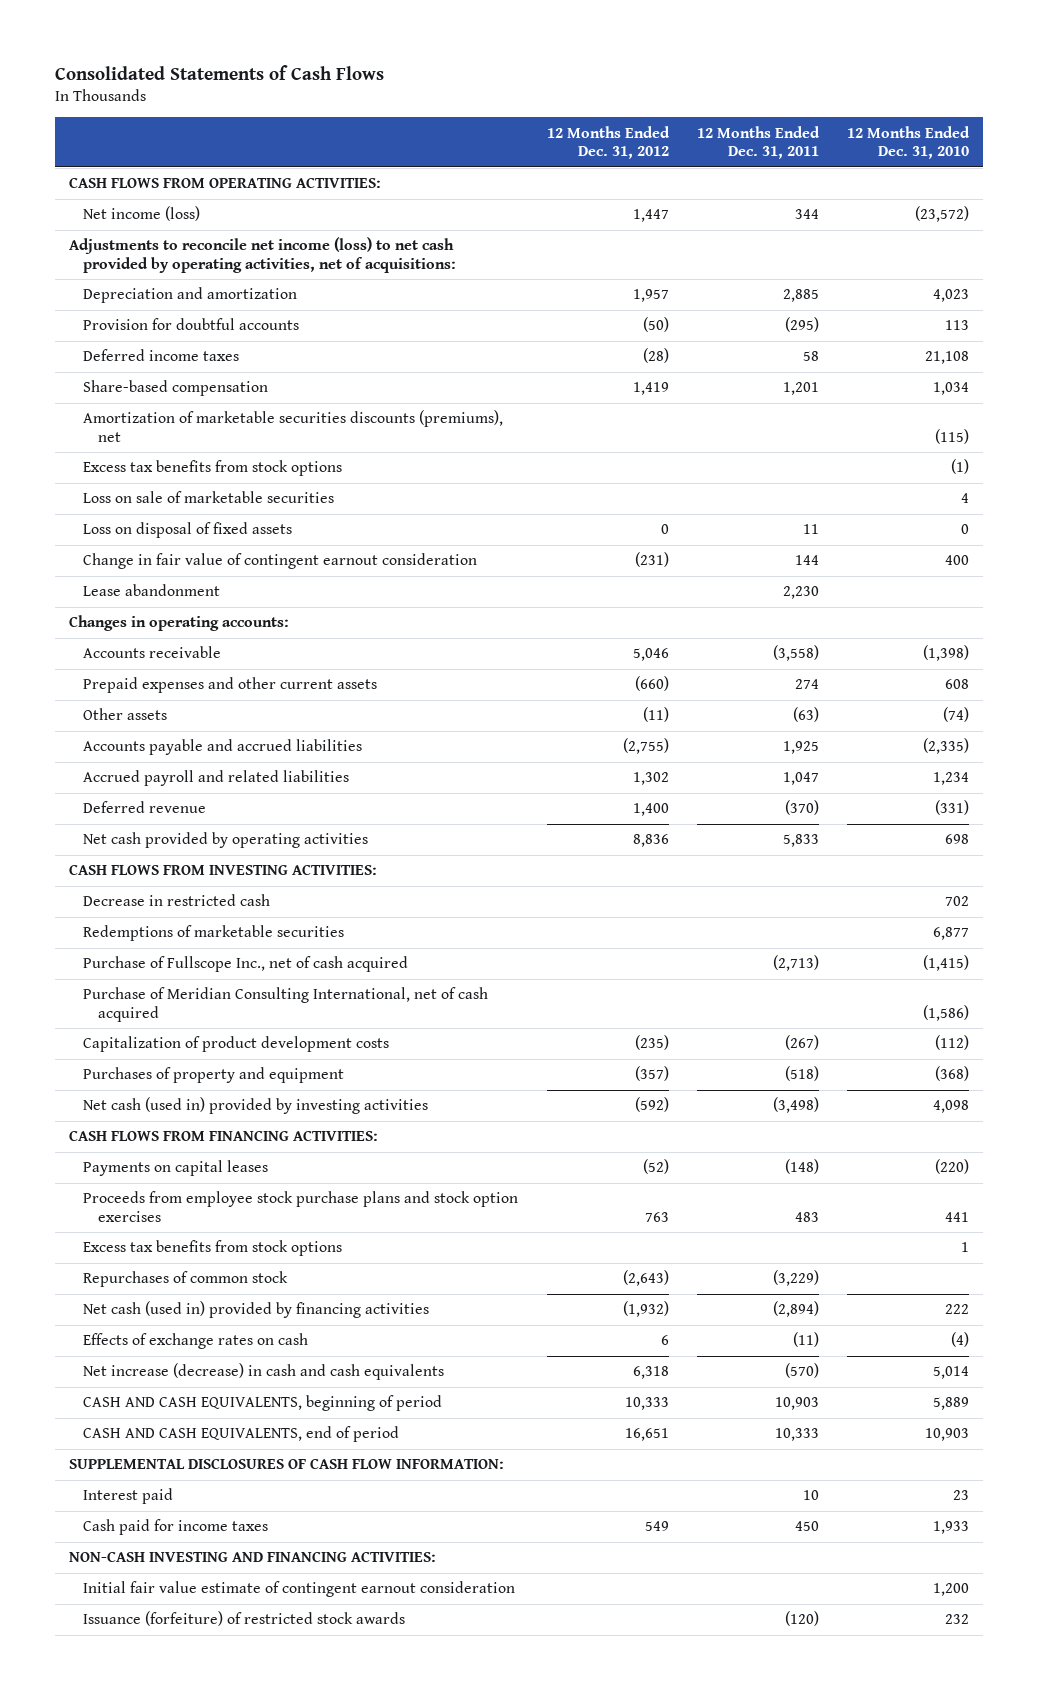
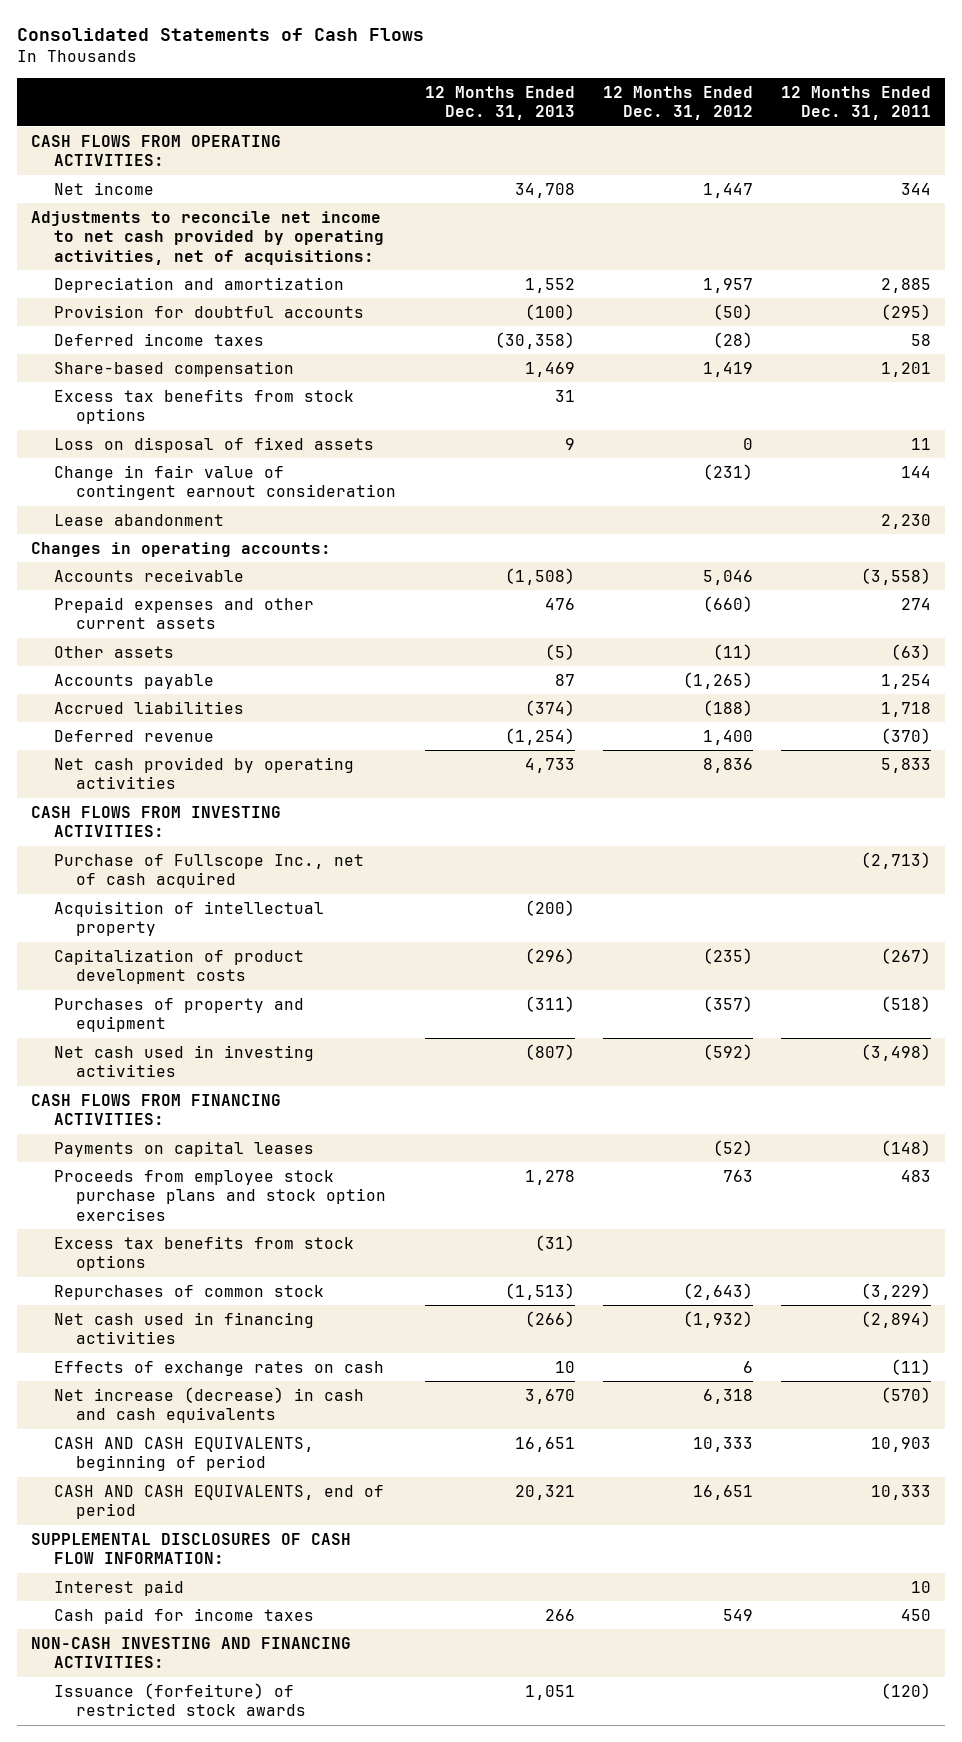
- | 12 Months Ended Dec. 31, 2012 | 12 Months Ended Dec. 31, 2011 | 12 Months Ended Dec. 31, 2010
+ | 12 Months Ended Dec. 31, 2013 | 12 Months Ended Dec. 31, 2012 | 12 Months Ended Dec. 31, 2011
- Net income (loss) | 1,447 | 344 | (23,572)
- Adjustments to reconcile net income (loss) to net cash provided by operating activities, net of acquisitions:
+ Net income | 34,708 | 1,447 | 344
+ Adjustments to reconcile net income to net cash provided by operating activities, net of acquisitions:
- Amortization of marketable securities discounts (premiums), net | | | (115)
- Loss on sale of marketable securities | | | 4
- Accounts payable and accrued liabilities | (2,755) | 1,925 | (2,335)
- Accrued payroll and related liabilities | 1,302 | 1,047 | 1,234
+ Accounts payable | 87 | (1,265) | 1,254
+ Accrued liabilities | (374) | (188) | 1,718
- Decrease in restricted cash | | | 702
- Redemptions of marketable securities | | | 6,877
- Purchase of Meridian Consulting International, net of cash acquired | | | (1,586)
+ Acquisition of intellectual property | (200) | |
- Net cash (used in) provided by investing activities | (592) | (3,498) | 4,098
+ Net cash used in investing activities | (807) | (592) | (3,498)
- Net cash (used in) provided by financing activities | (1,932) | (2,894) | 222
+ Net cash used in financing activities | (266) | (1,932) | (2,894)
- Initial fair value estimate of contingent earnout consideration | | | 1,200

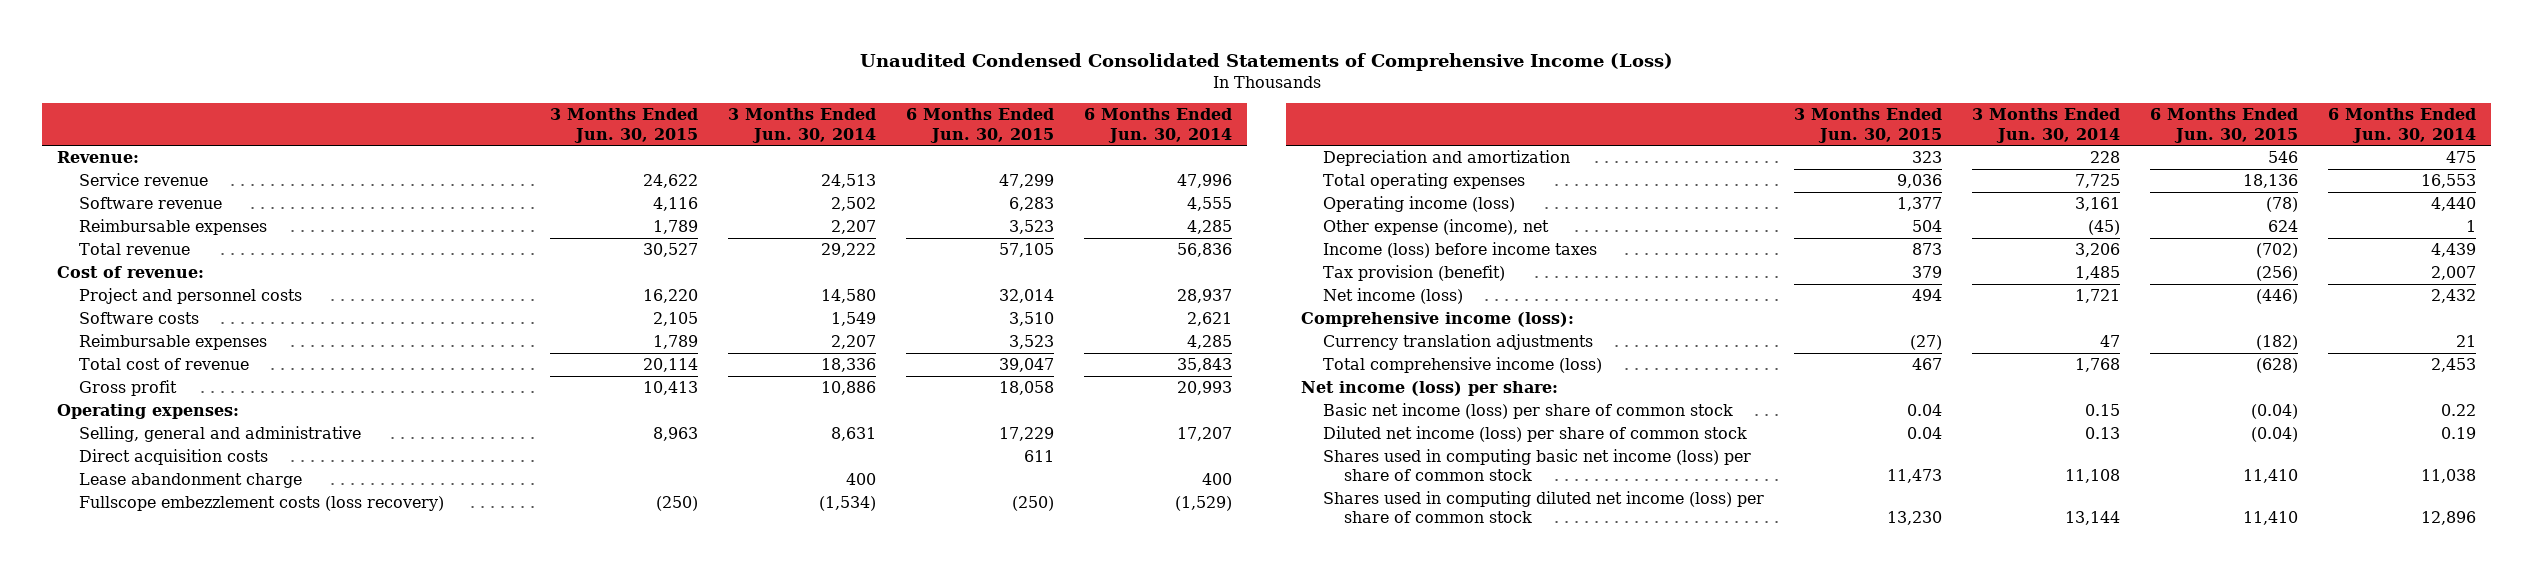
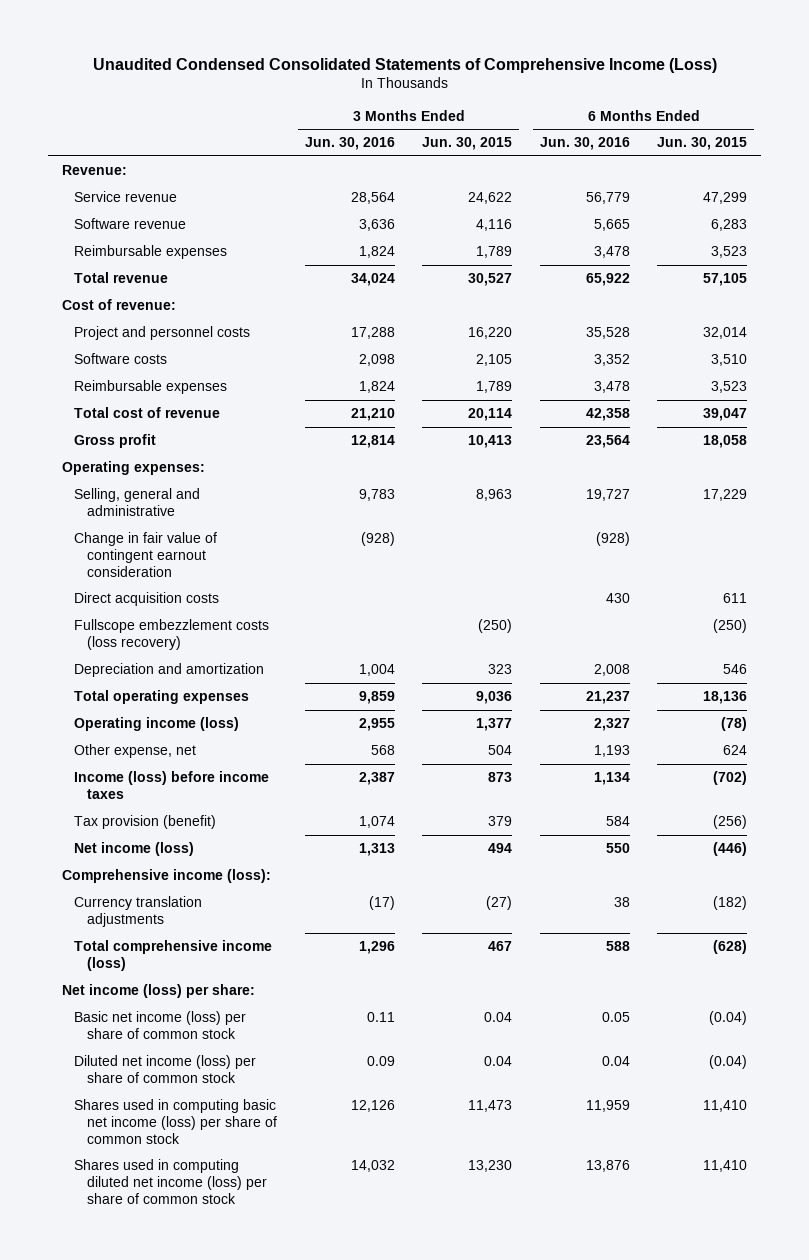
- | 3 Months Ended Jun. 30, 2015 | 3 Months Ended Jun. 30, 2014 | 6 Months Ended Jun. 30, 2015 | 6 Months Ended Jun. 30, 2014
+ | 3 Months Ended Jun. 30, 2016 | 3 Months Ended Jun. 30, 2015 | 6 Months Ended Jun. 30, 2016 | 6 Months Ended Jun. 30, 2015
+ Change in fair value of contingent earnout consideration | (928) | | (928) |
- Lease abandonment charge | | 400 | | 400
- Other expense (income), net | 504 | (45) | 624 | 1
+ Other expense, net | 568 | 504 | 1,193 | 624

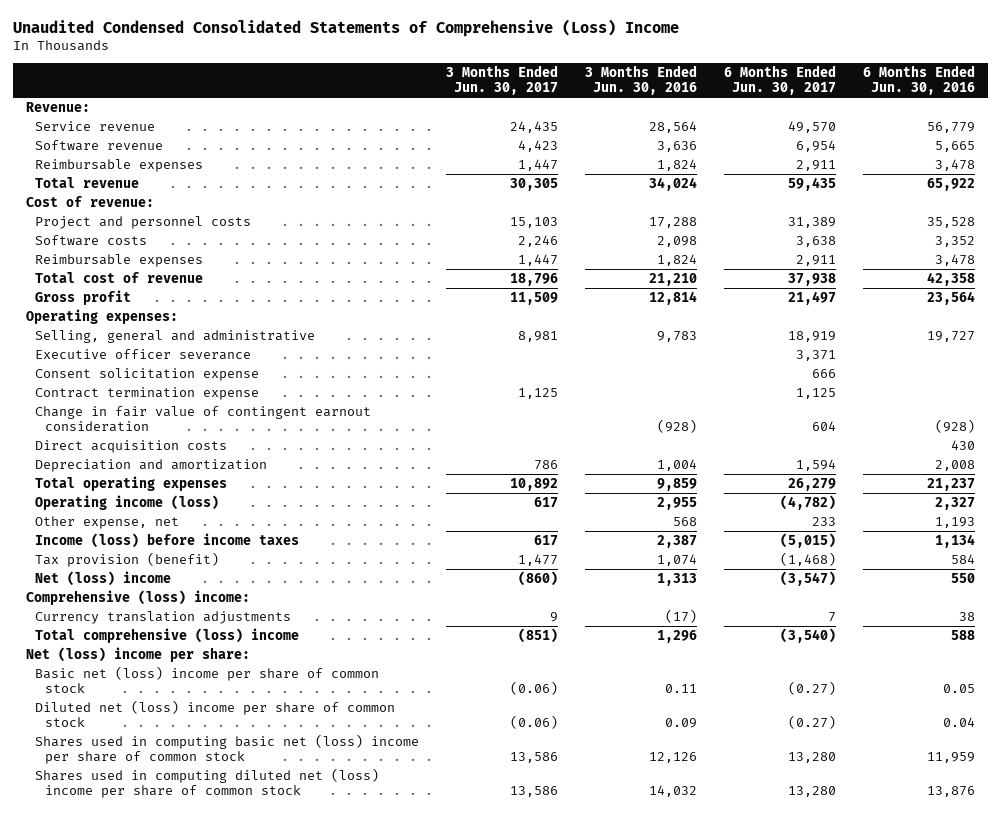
- Unaudited Condensed Consolidated Statements of Comprehensive Income (Loss)
+ Unaudited Condensed Consolidated Statements of Comprehensive (Loss) Income
- | 3 Months Ended Jun. 30, 2016 | 3 Months Ended Jun. 30, 2015 | 6 Months Ended Jun. 30, 2016 | 6 Months Ended Jun. 30, 2015
+ | 3 Months Ended Jun. 30, 2017 | 3 Months Ended Jun. 30, 2016 | 6 Months Ended Jun. 30, 2017 | 6 Months Ended Jun. 30, 2016
+ Executive officer severance | | | 3,371 |
+ Consent solicitation expense | | | 666 |
+ Contract termination expense | 1,125 | | 1,125 |
- Fullscope embezzlement costs (loss recovery) | | (250) | | (250)
- Net income (loss) | 1,313 | 494 | 550 | (446)
- Comprehensive income (loss):
+ Net (loss) income | (860) | 1,313 | (3,547) | 550
+ Comprehensive (loss) income:
- Total comprehensive income (loss) | 1,296 | 467 | 588 | (628)
- Net income (loss) per share:
- Basic net income (loss) per share of common stock | 0.11 | 0.04 | 0.05 | (0.04)
- Diluted net income (loss) per share of common stock | 0.09 | 0.04 | 0.04 | (0.04)
- Shares used in computing basic net income (loss) per share of common stock | 12,126 | 11,473 | 11,959 | 11,410
- Shares used in computing diluted net income (loss) per share of common stock | 14,032 | 13,230 | 13,876 | 11,410
+ Total comprehensive (loss) income | (851) | 1,296 | (3,540) | 588
+ Net (loss) income per share:
+ Basic net (loss) income per share of common stock | (0.06) | 0.11 | (0.27) | 0.05
+ Diluted net (loss) income per share of common stock | (0.06) | 0.09 | (0.27) | 0.04
+ Shares used in computing basic net (loss) income per share of common stock | 13,586 | 12,126 | 13,280 | 11,959
+ Shares used in computing diluted net (loss) income per share of common stock | 13,586 | 14,032 | 13,280 | 13,876

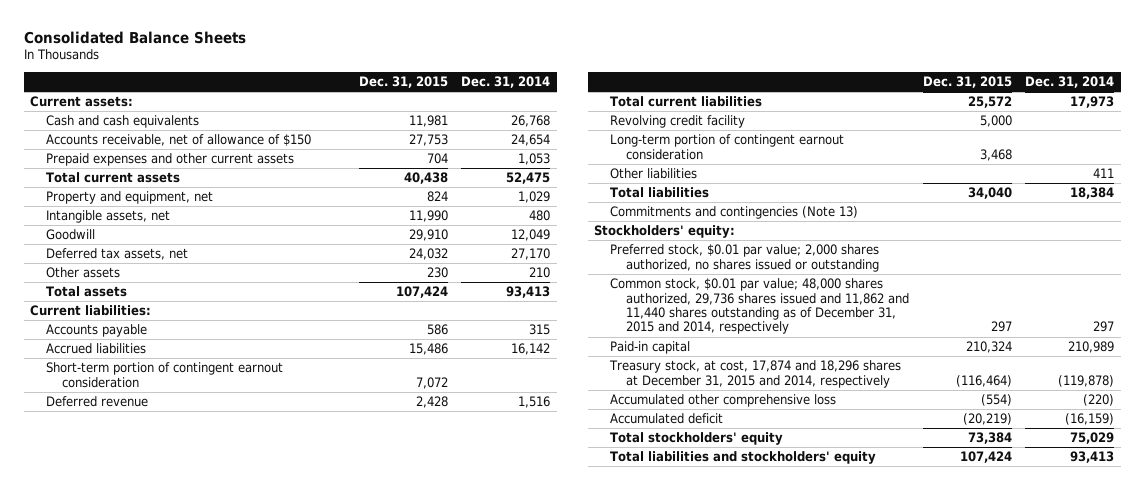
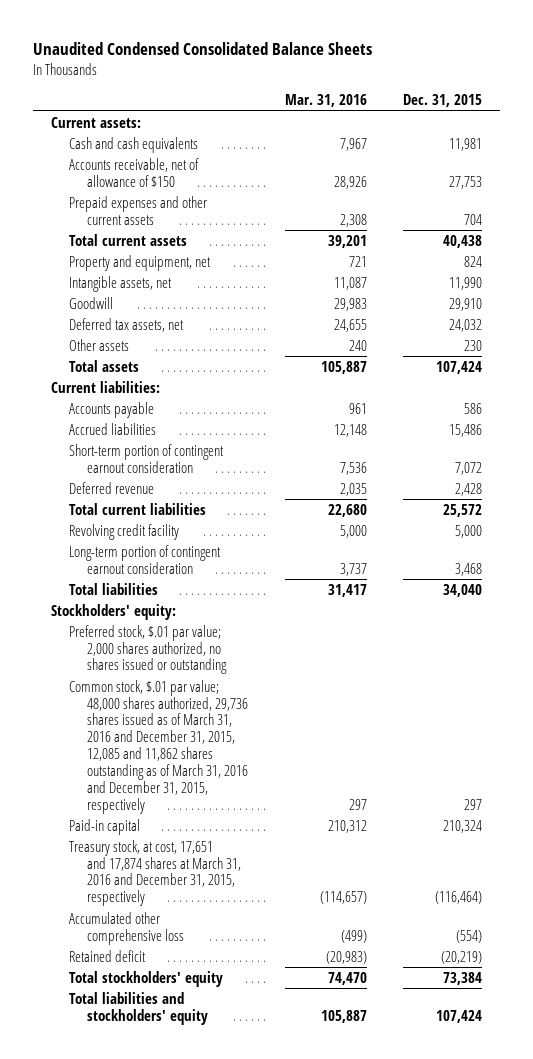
- Consolidated Balance Sheets
+ Unaudited Condensed Consolidated Balance Sheets
- | Dec. 31, 2015 | Dec. 31, 2014
+ | Mar. 31, 2016 | Dec. 31, 2015
- Other liabilities | | 411
- Commitments and contingencies (Note 13)
- Preferred stock, $0.01 par value; 2,000 shares authorized, no shares issued or outstanding
- Common stock, $0.01 par value; 48,000 shares authorized, 29,736 shares issued and 11,862 and 11,440 shares outstanding as of December 31, 2015 and 2014, respectively | 297 | 297
+ Preferred stock, $.01 par value; 2,000 shares authorized, no shares issued or outstanding
+ Common stock, $.01 par value; 48,000 shares authorized, 29,736 shares issued as of March 31, 2016 and December 31, 2015, 12,085 and 11,862 shares outstanding as of March 31, 2016 and December 31, 2015, respectively | 297 | 297
- Treasury stock, at cost, 17,874 and 18,296 shares at December 31, 2015 and 2014, respectively | (116,464) | (119,878)
+ Treasury stock, at cost, 17,651 and 17,874 shares at March 31, 2016 and December 31, 2015, respectively | (114,657) | (116,464)
- Accumulated deficit | (20,219) | (16,159)
+ Retained deficit | (20,983) | (20,219)

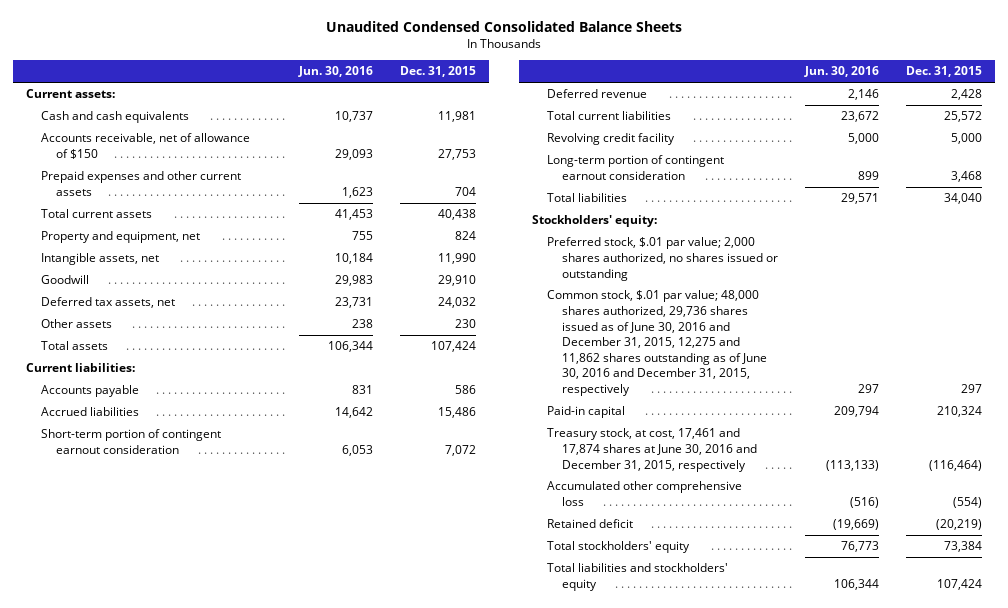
- | Mar. 31, 2016 | Dec. 31, 2015
+ | Jun. 30, 2016 | Dec. 31, 2015
- Common stock, $.01 par value; 48,000 shares authorized, 29,736 shares issued as of March 31, 2016 and December 31, 2015, 12,085 and 11,862 shares outstanding as of March 31, 2016 and December 31, 2015, respectively | 297 | 297
+ Common stock, $.01 par value; 48,000 shares authorized, 29,736 shares issued as of June 30, 2016 and December 31, 2015, 12,275 and 11,862 shares outstanding as of June 30, 2016 and December 31, 2015, respectively | 297 | 297
- Treasury stock, at cost, 17,651 and 17,874 shares at March 31, 2016 and December 31, 2015, respectively | (114,657) | (116,464)
+ Treasury stock, at cost, 17,461 and 17,874 shares at June 30, 2016 and December 31, 2015, respectively | (113,133) | (116,464)

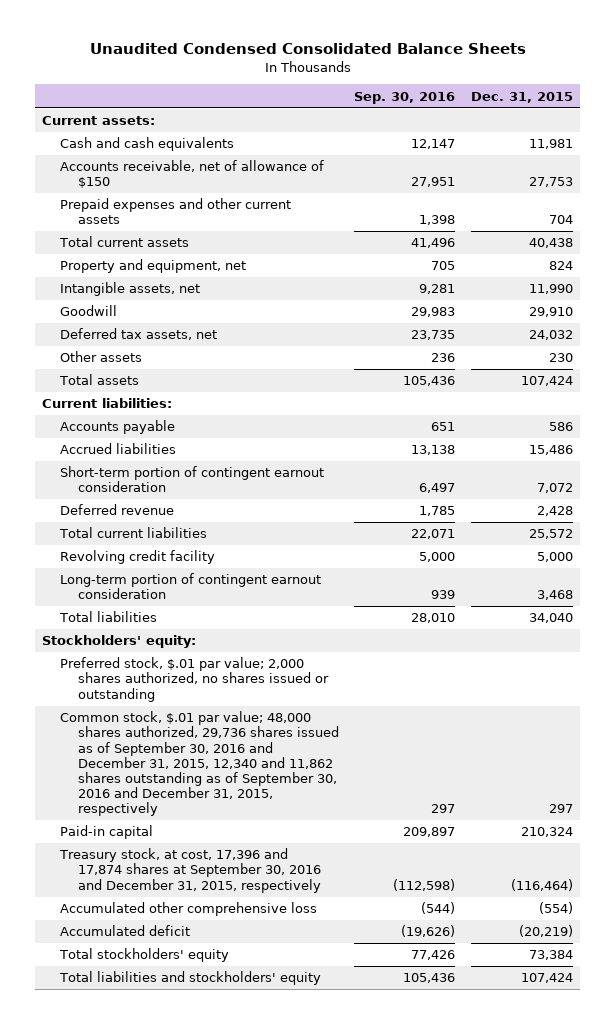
- | Jun. 30, 2016 | Dec. 31, 2015
+ | Sep. 30, 2016 | Dec. 31, 2015
- Common stock, $.01 par value; 48,000 shares authorized, 29,736 shares issued as of June 30, 2016 and December 31, 2015, 12,275 and 11,862 shares outstanding as of June 30, 2016 and December 31, 2015, respectively | 297 | 297
+ Common stock, $.01 par value; 48,000 shares authorized, 29,736 shares issued as of September 30, 2016 and December 31, 2015, 12,340 and 11,862 shares outstanding as of September 30, 2016 and December 31, 2015, respectively | 297 | 297
- Treasury stock, at cost, 17,461 and 17,874 shares at June 30, 2016 and December 31, 2015, respectively | (113,133) | (116,464)
+ Treasury stock, at cost, 17,396 and 17,874 shares at September 30, 2016 and December 31, 2015, respectively | (112,598) | (116,464)
- Retained deficit | (19,669) | (20,219)
+ Accumulated deficit | (19,626) | (20,219)

